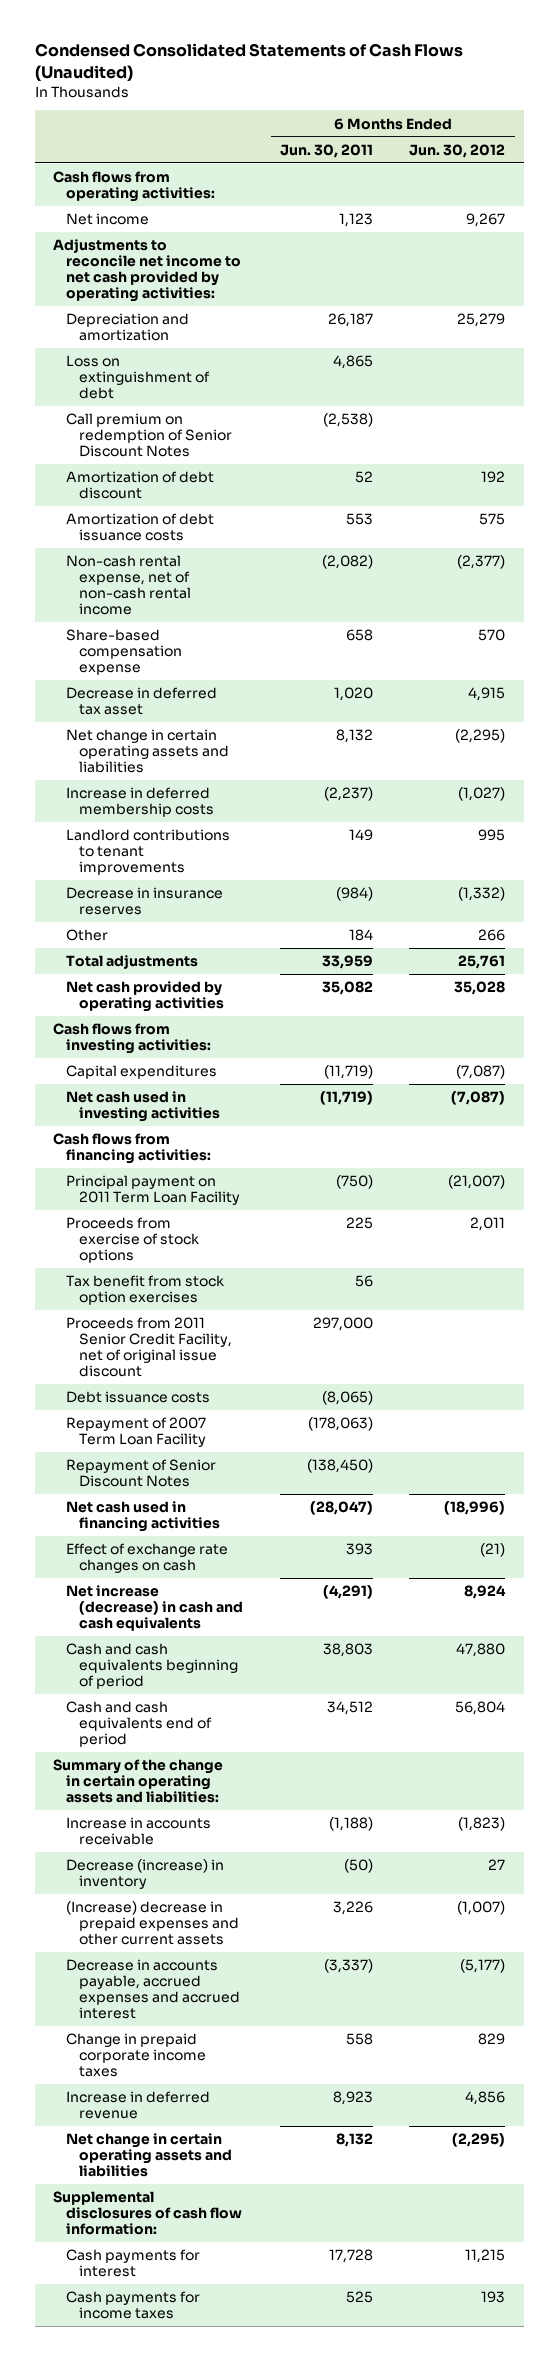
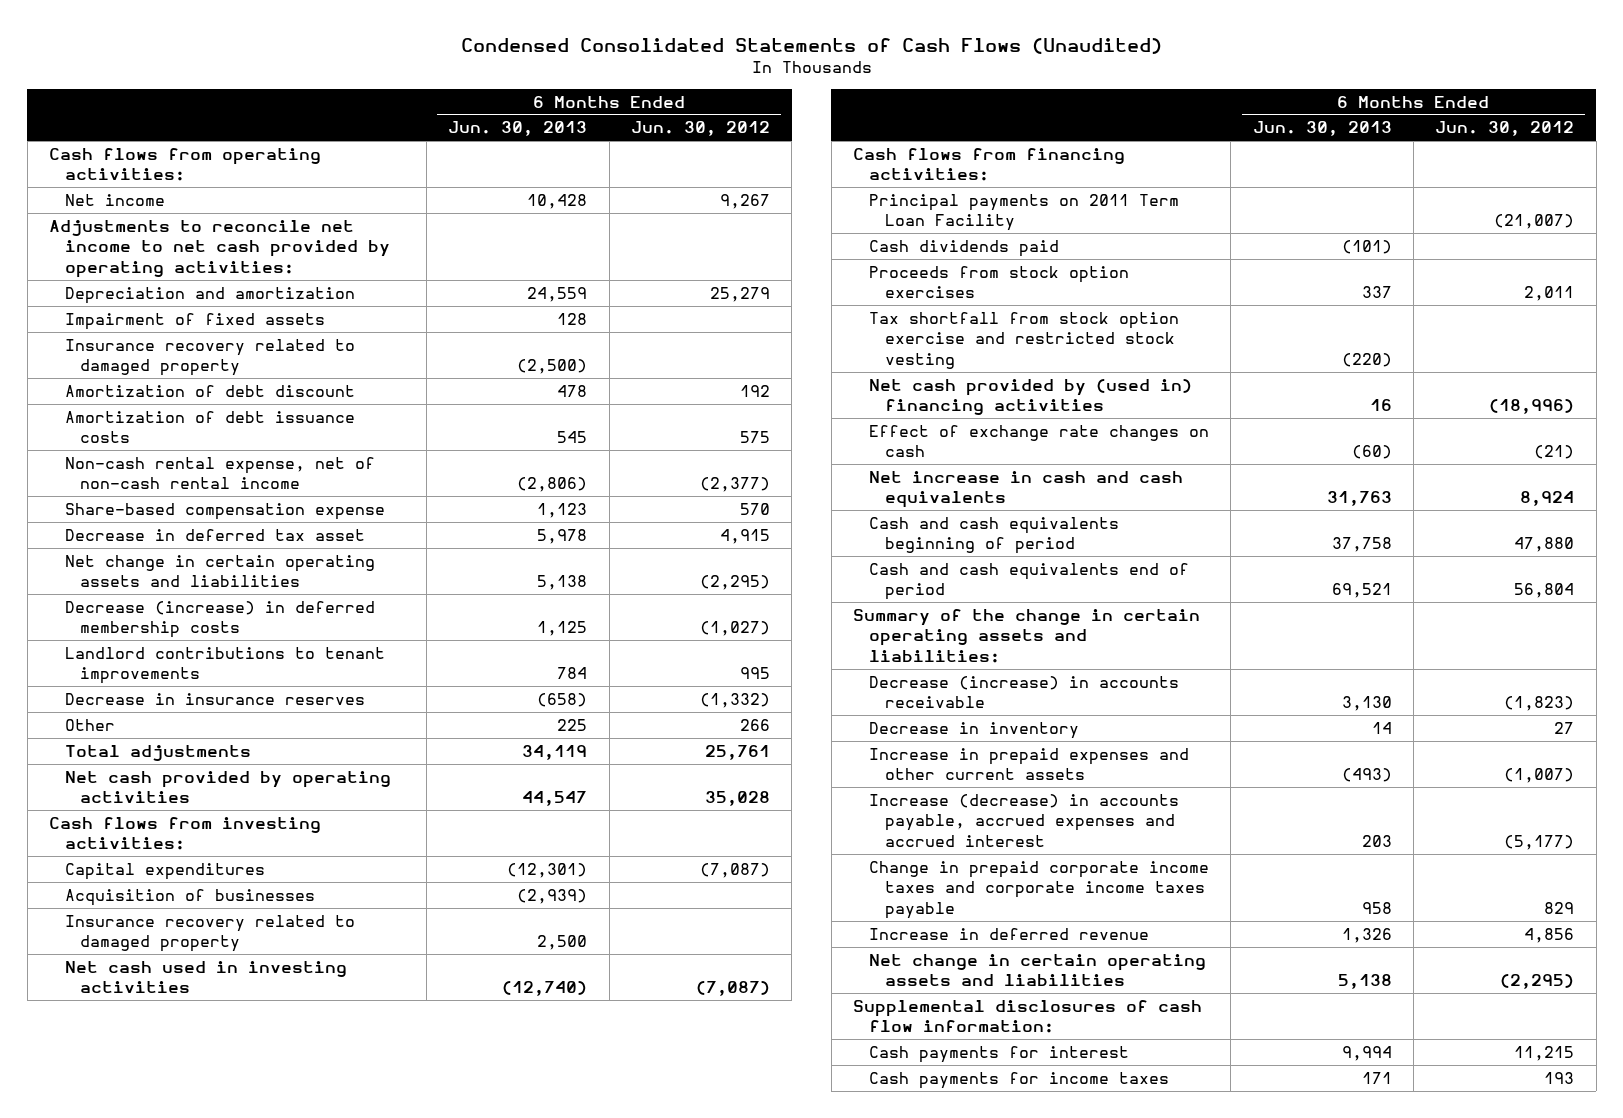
- | 6 Months Ended Jun. 30, 2011 | 6 Months Ended Jun. 30, 2012
+ | 6 Months Ended Jun. 30, 2013 | 6 Months Ended Jun. 30, 2012
- Loss on extinguishment of debt | 4,865 |
- Call premium on redemption of Senior Discount Notes | (2,538) |
+ Impairment of fixed assets | 128 |
+ Insurance recovery related to damaged property | (2,500) |
- Increase in deferred membership costs | (2,237) | (1,027)
+ Decrease (increase) in deferred membership costs | 1,125 | (1,027)
+ Acquisition of businesses | (2,939) |
+ Insurance recovery related to damaged property | 2,500 |
- Principal payment on 2011 Term Loan Facility | (750) | (21,007)
- Proceeds from exercise of stock options | 225 | 2,011
- Tax benefit from stock option exercises | 56 |
- Proceeds from 2011 Senior Credit Facility, net of original issue discount | 297,000 |
- Debt issuance costs | (8,065) |
- Repayment of 2007 Term Loan Facility | (178,063) |
- Repayment of Senior Discount Notes | (138,450) |
- Net cash used in financing activities | (28,047) | (18,996)
+ Principal payments on 2011 Term Loan Facility | | (21,007)
+ Cash dividends paid | (101) |
+ Proceeds from stock option exercises | 337 | 2,011
+ Tax shortfall from stock option exercise and restricted stock vesting | (220) |
+ Net cash provided by (used in) financing activities | 16 | (18,996)
- Net increase (decrease) in cash and cash equivalents | (4,291) | 8,924
+ Net increase in cash and cash equivalents | 31,763 | 8,924
- Increase in accounts receivable | (1,188) | (1,823)
- Decrease (increase) in inventory | (50) | 27
- (Increase) decrease in prepaid expenses and other current assets | 3,226 | (1,007)
- Decrease in accounts payable, accrued expenses and accrued interest | (3,337) | (5,177)
- Change in prepaid corporate income taxes | 558 | 829
+ Decrease (increase) in accounts receivable | 3,130 | (1,823)
+ Decrease in inventory | 14 | 27
+ Increase in prepaid expenses and other current assets | (493) | (1,007)
+ Increase (decrease) in accounts payable, accrued expenses and accrued interest | 203 | (5,177)
+ Change in prepaid corporate income taxes and corporate income taxes payable | 958 | 829

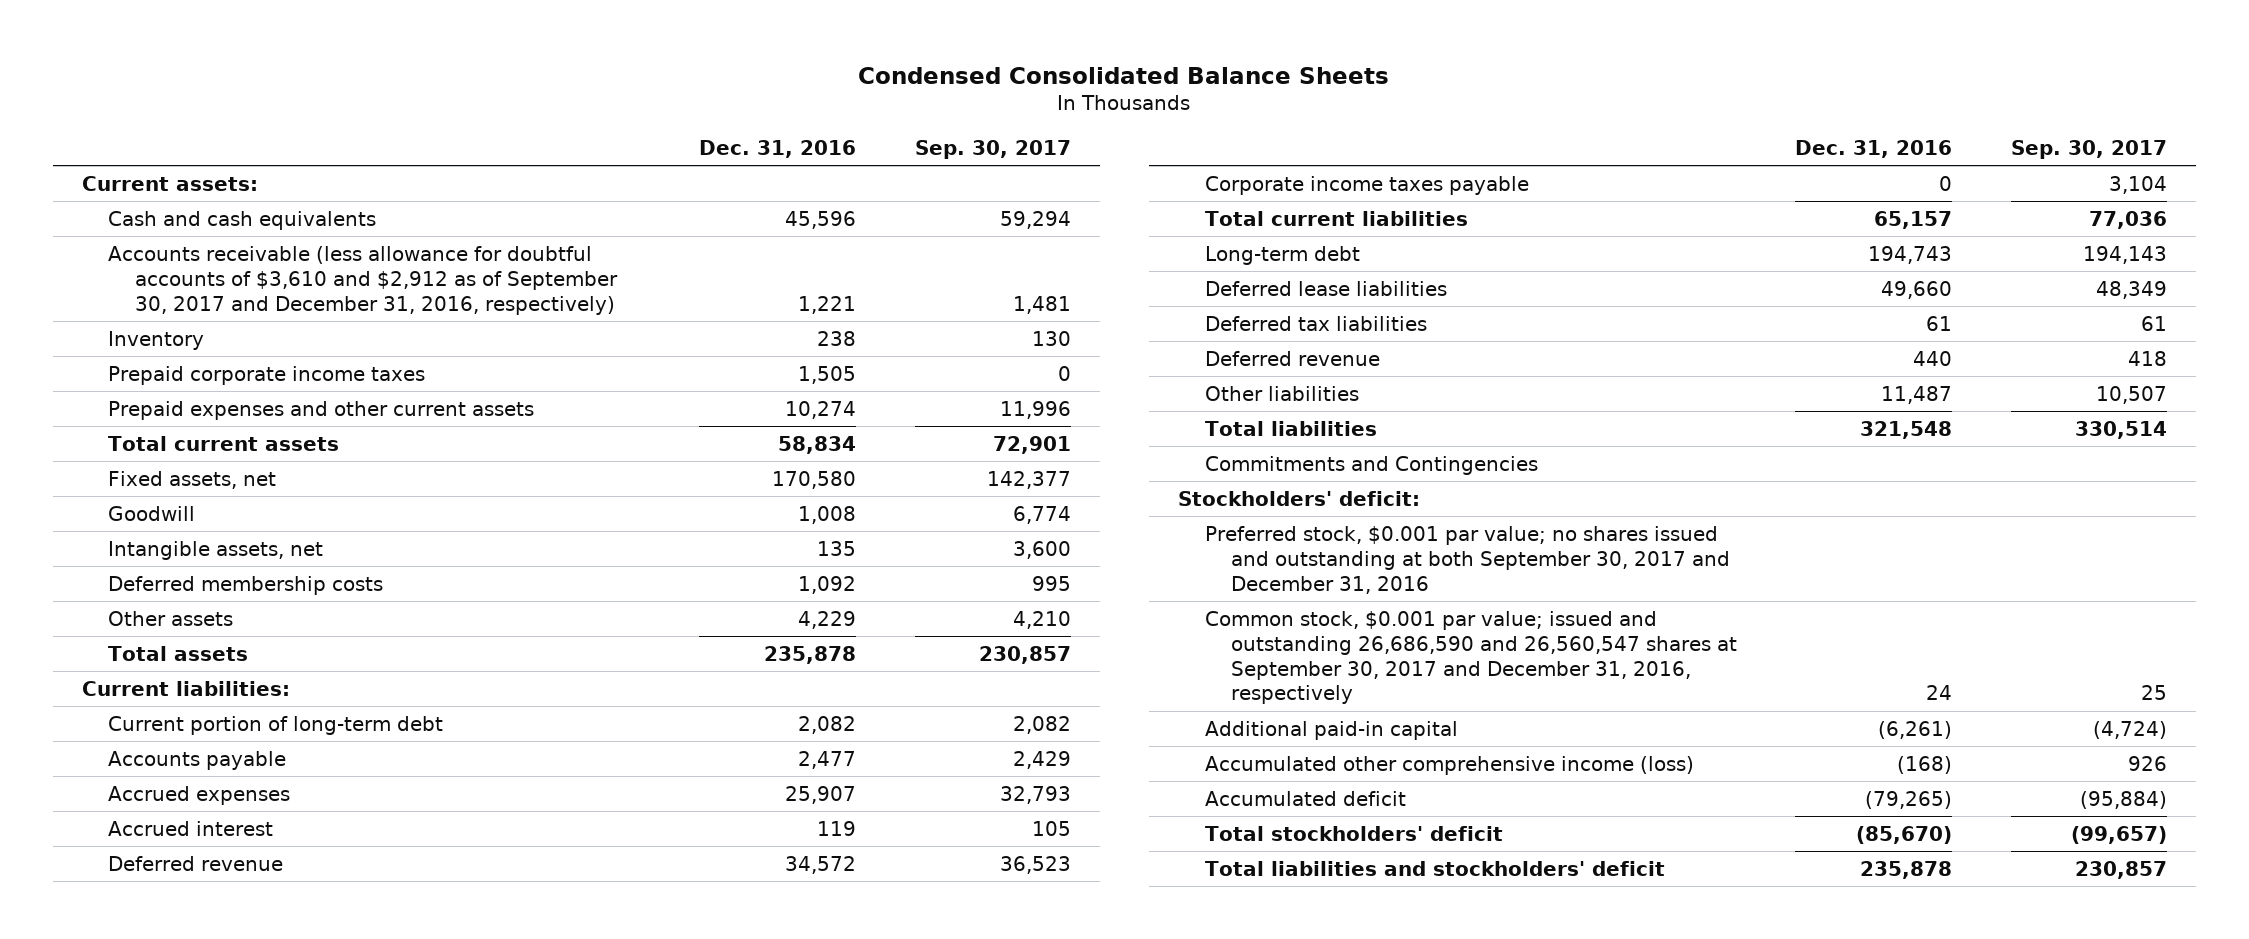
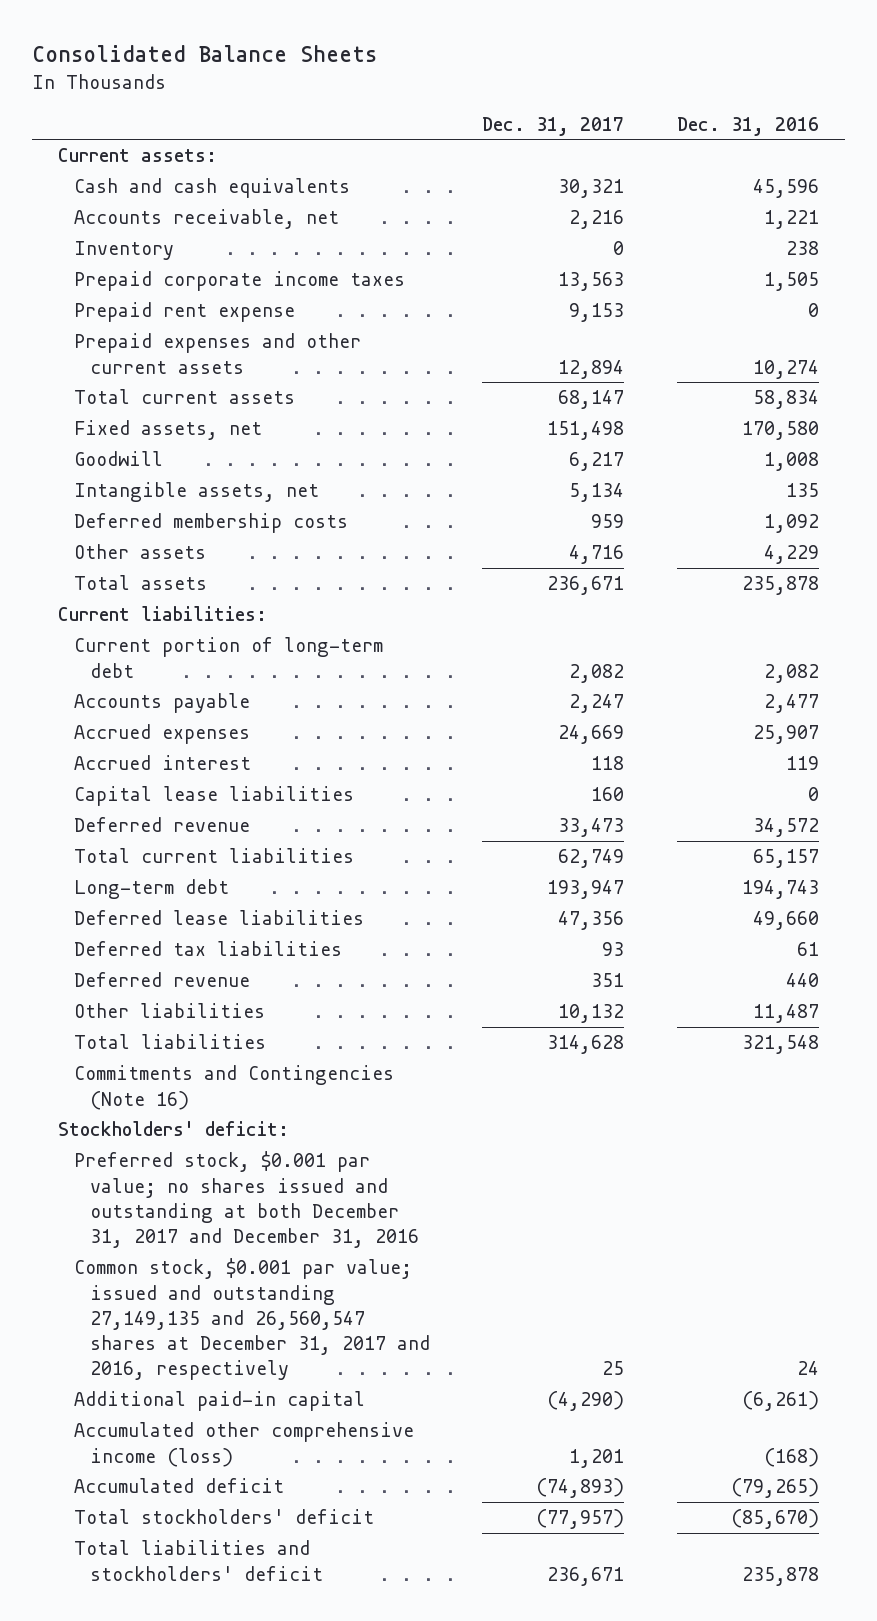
- Condensed Consolidated Balance Sheets
+ Consolidated Balance Sheets
- | Dec. 31, 2016 | Sep. 30, 2017
+ | Dec. 31, 2017 | Dec. 31, 2016
- Accounts receivable (less allowance for doubtful accounts of $3,610 and $2,912 as of September 30, 2017 and December 31, 2016, respectively) | 1,221 | 1,481
+ Accounts receivable, net | 2,216 | 1,221
+ Prepaid rent expense | 9,153 | 0
+ Capital lease liabilities | 160 | 0
- Corporate income taxes payable | 0 | 3,104
- Commitments and Contingencies
+ Commitments and Contingencies (Note 16)
- Preferred stock, $0.001 par value; no shares issued and outstanding at both September 30, 2017 and December 31, 2016
- Common stock, $0.001 par value; issued and outstanding 26,686,590 and 26,560,547 shares at September 30, 2017 and December 31, 2016, respectively | 24 | 25
+ Preferred stock, $0.001 par value; no shares issued and outstanding at both December 31, 2017 and December 31, 2016
+ Common stock, $0.001 par value; issued and outstanding 27,149,135 and 26,560,547 shares at December 31, 2017 and 2016, respectively | 25 | 24

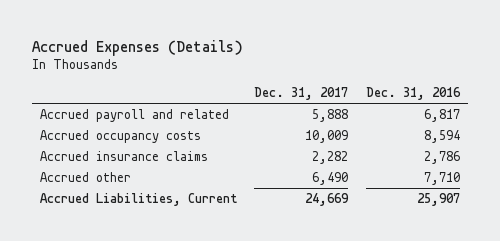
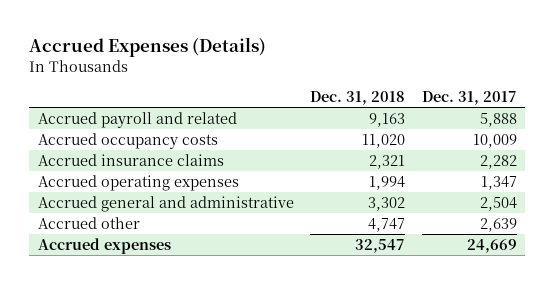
- | Dec. 31, 2017 | Dec. 31, 2016
+ | Dec. 31, 2018 | Dec. 31, 2017
- Accrued other | 6,490 | 7,710
- Accrued Liabilities, Current | 24,669 | 25,907
+ Accrued operating expenses | 1,994 | 1,347
+ Accrued general and administrative | 3,302 | 2,504
+ Accrued other | 4,747 | 2,639
+ Accrued expenses | 32,547 | 24,669

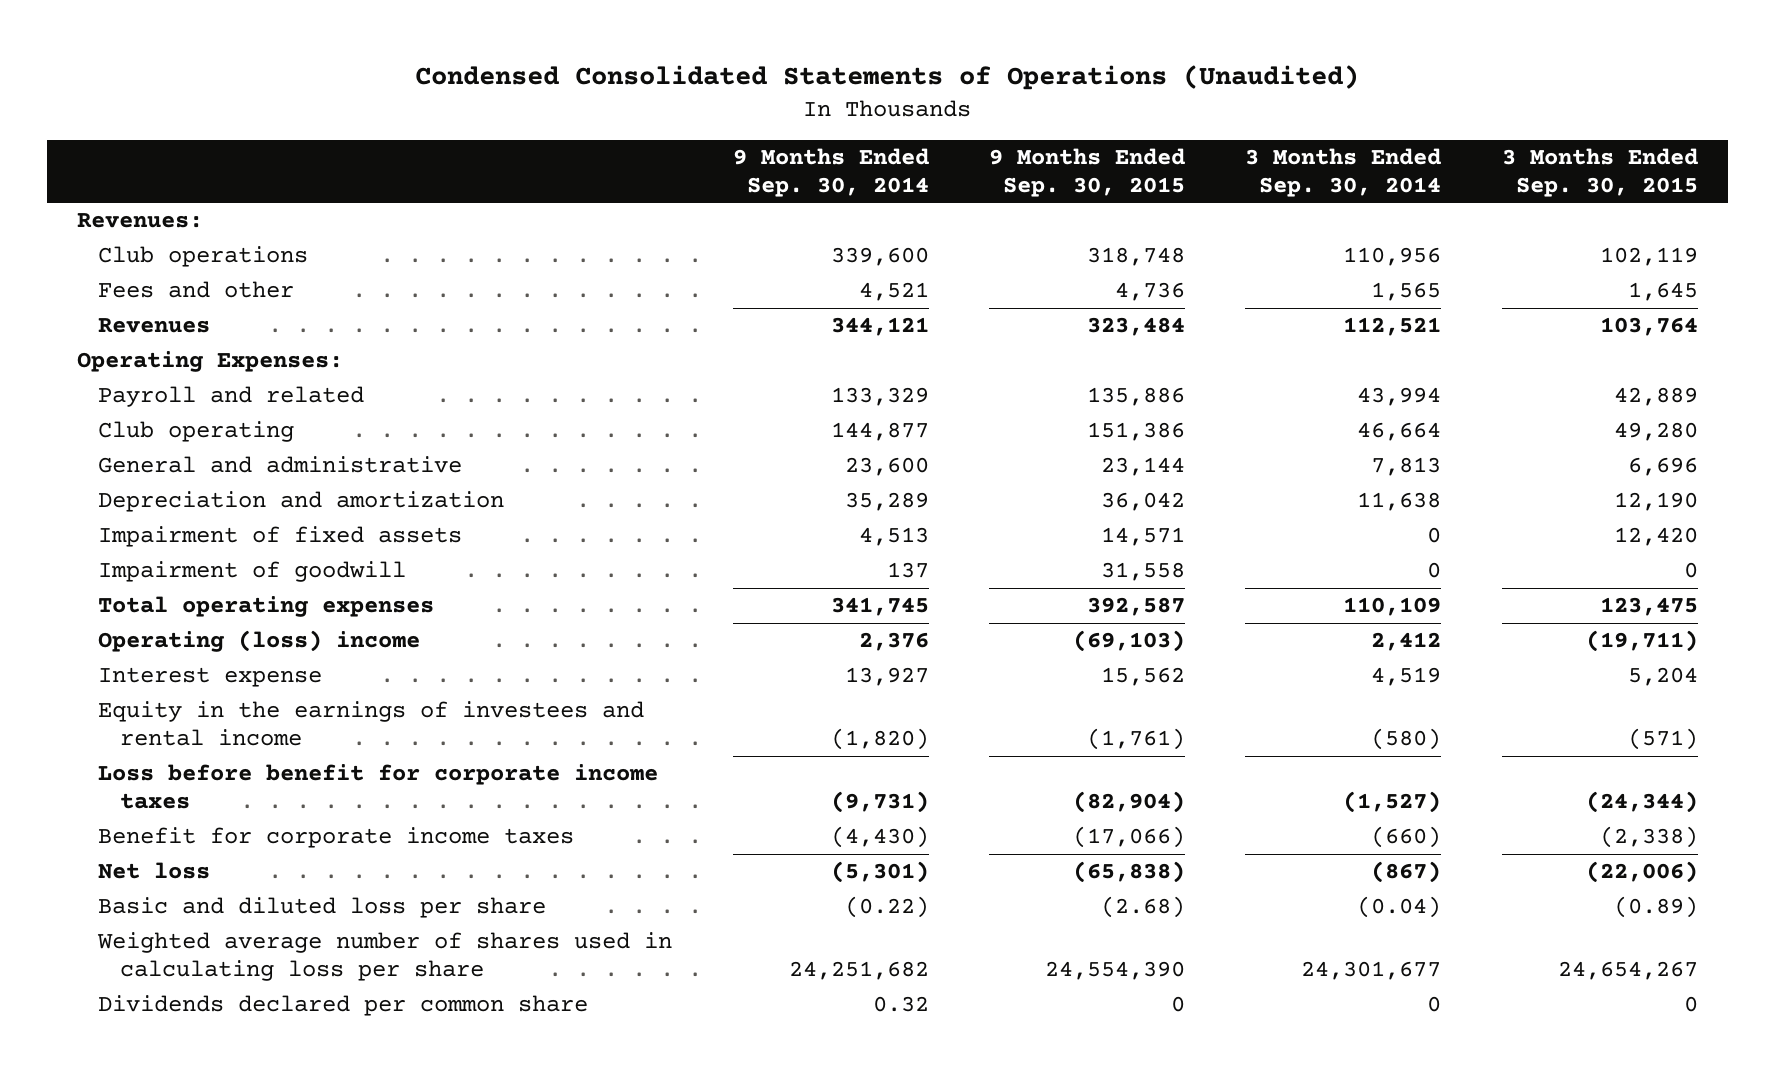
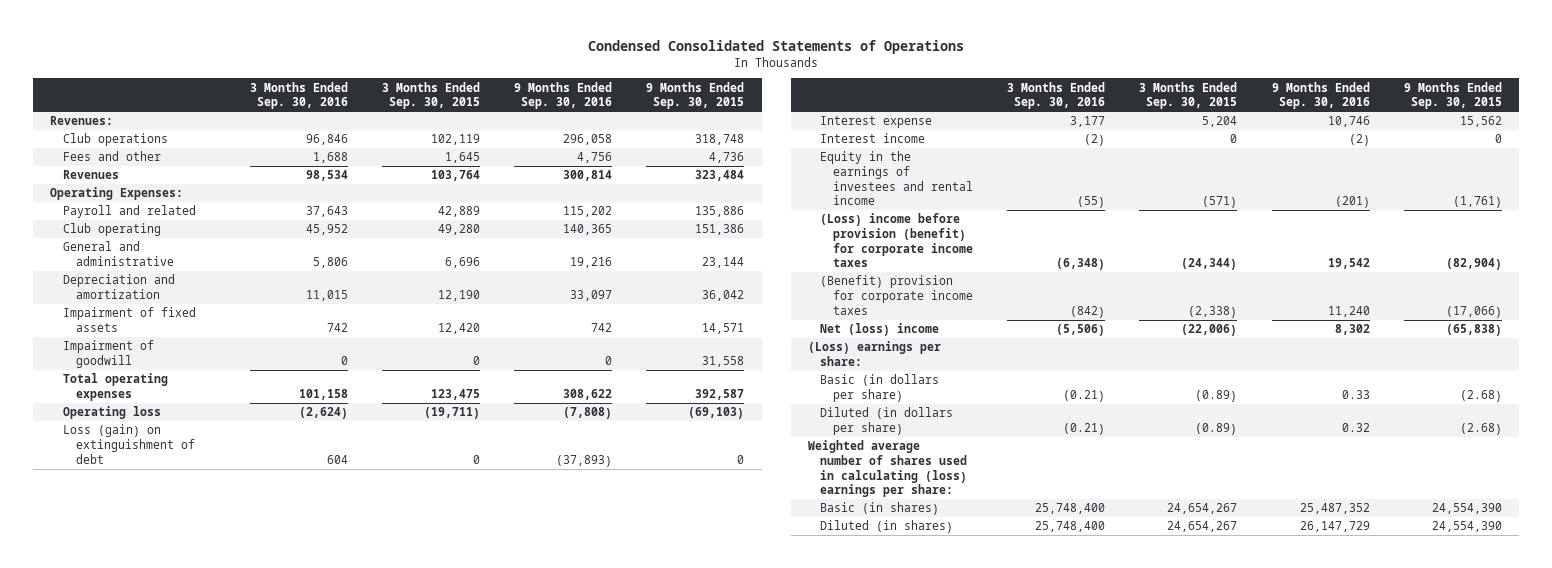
- Condensed Consolidated Statements of Operations (Unaudited)
+ Condensed Consolidated Statements of Operations
- | 9 Months Ended Sep. 30, 2014 | 9 Months Ended Sep. 30, 2015 | 3 Months Ended Sep. 30, 2014 | 3 Months Ended Sep. 30, 2015
+ | 3 Months Ended Sep. 30, 2016 | 3 Months Ended Sep. 30, 2015 | 9 Months Ended Sep. 30, 2016 | 9 Months Ended Sep. 30, 2015
- Operating (loss) income | 2,376 | (69,103) | 2,412 | (19,711)
+ Operating loss | (2,624) | (19,711) | (7,808) | (69,103)
+ Loss (gain) on extinguishment of debt | 604 | 0 | (37,893) | 0
+ Interest income | (2) | 0 | (2) | 0
- Loss before benefit for corporate income taxes | (9,731) | (82,904) | (1,527) | (24,344)
- Benefit for corporate income taxes | (4,430) | (17,066) | (660) | (2,338)
- Net loss | (5,301) | (65,838) | (867) | (22,006)
- Basic and diluted loss per share | (0.22) | (2.68) | (0.04) | (0.89)
- Weighted average number of shares used in calculating loss per share | 24,251,682 | 24,554,390 | 24,301,677 | 24,654,267
- Dividends declared per common share | 0.32 | 0 | 0 | 0
+ (Loss) income before provision (benefit) for corporate income taxes | (6,348) | (24,344) | 19,542 | (82,904)
+ (Benefit) provision for corporate income taxes | (842) | (2,338) | 11,240 | (17,066)
+ Net (loss) income | (5,506) | (22,006) | 8,302 | (65,838)
+ (Loss) earnings per share:
+ Basic (in dollars per share) | (0.21) | (0.89) | 0.33 | (2.68)
+ Diluted (in dollars per share) | (0.21) | (0.89) | 0.32 | (2.68)
+ Weighted average number of shares used in calculating (loss) earnings per share:
+ Basic (in shares) | 25,748,400 | 24,654,267 | 25,487,352 | 24,554,390
+ Diluted (in shares) | 25,748,400 | 24,654,267 | 26,147,729 | 24,554,390

